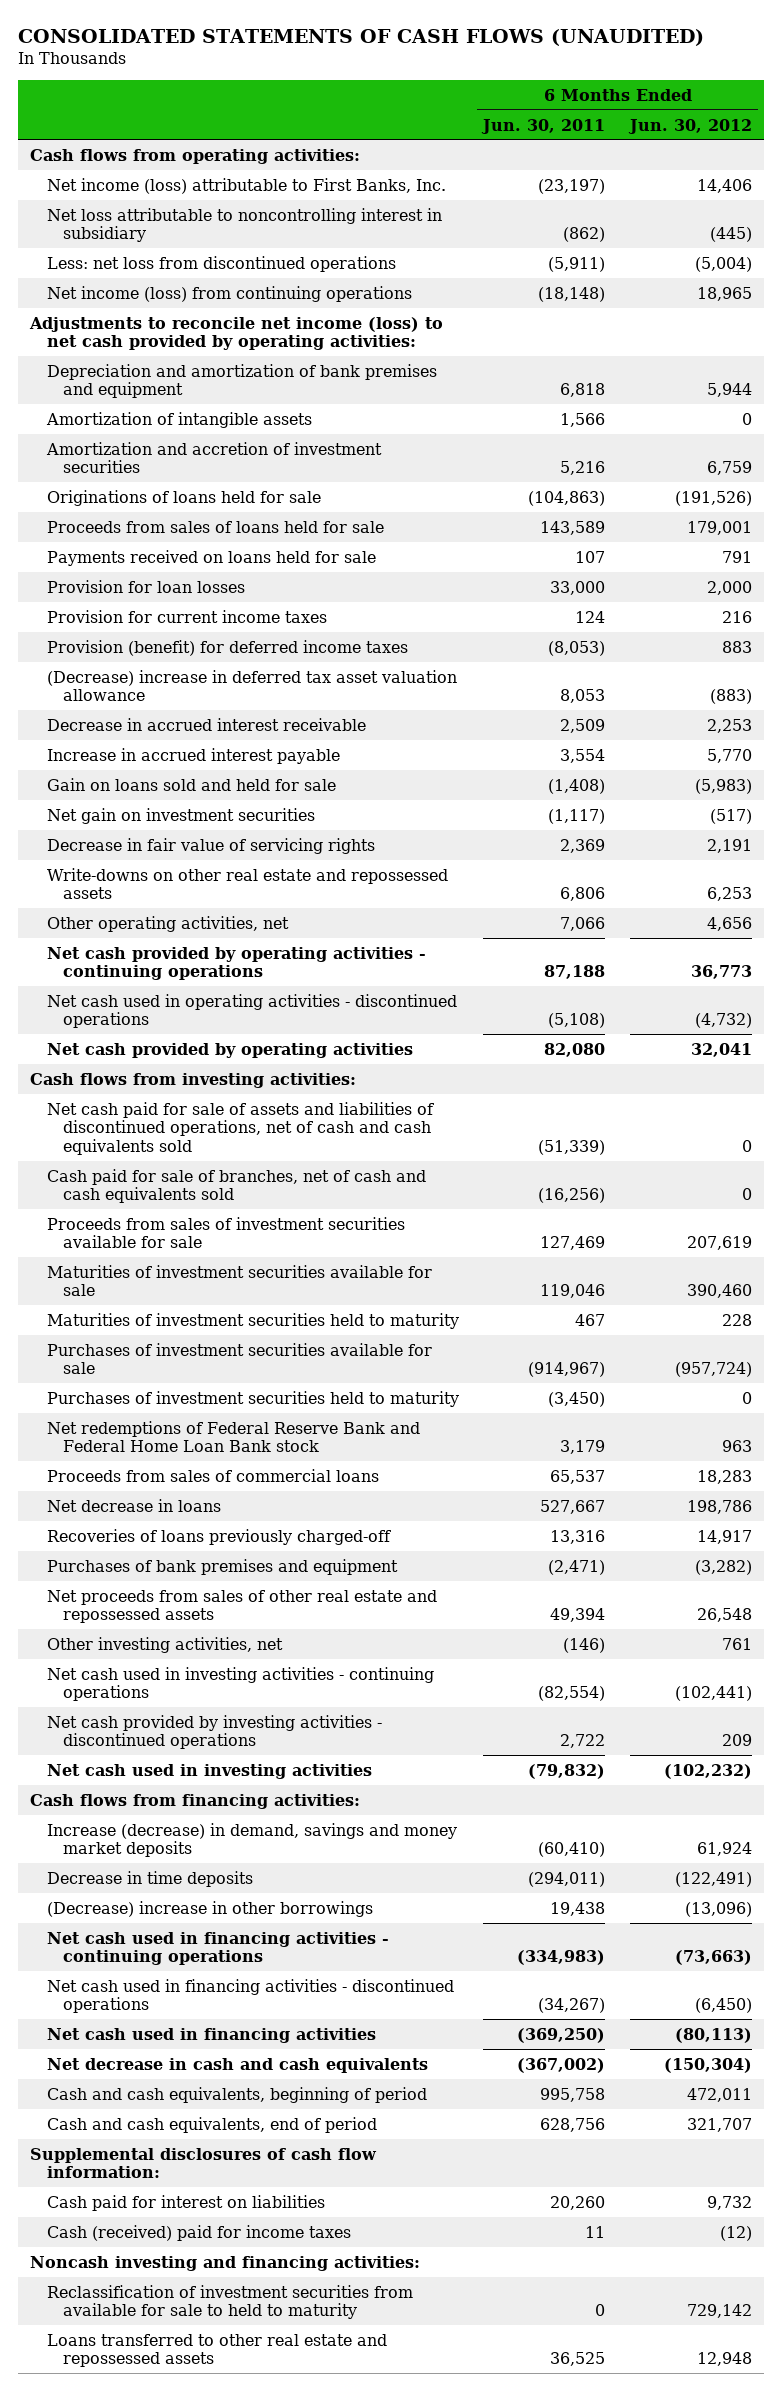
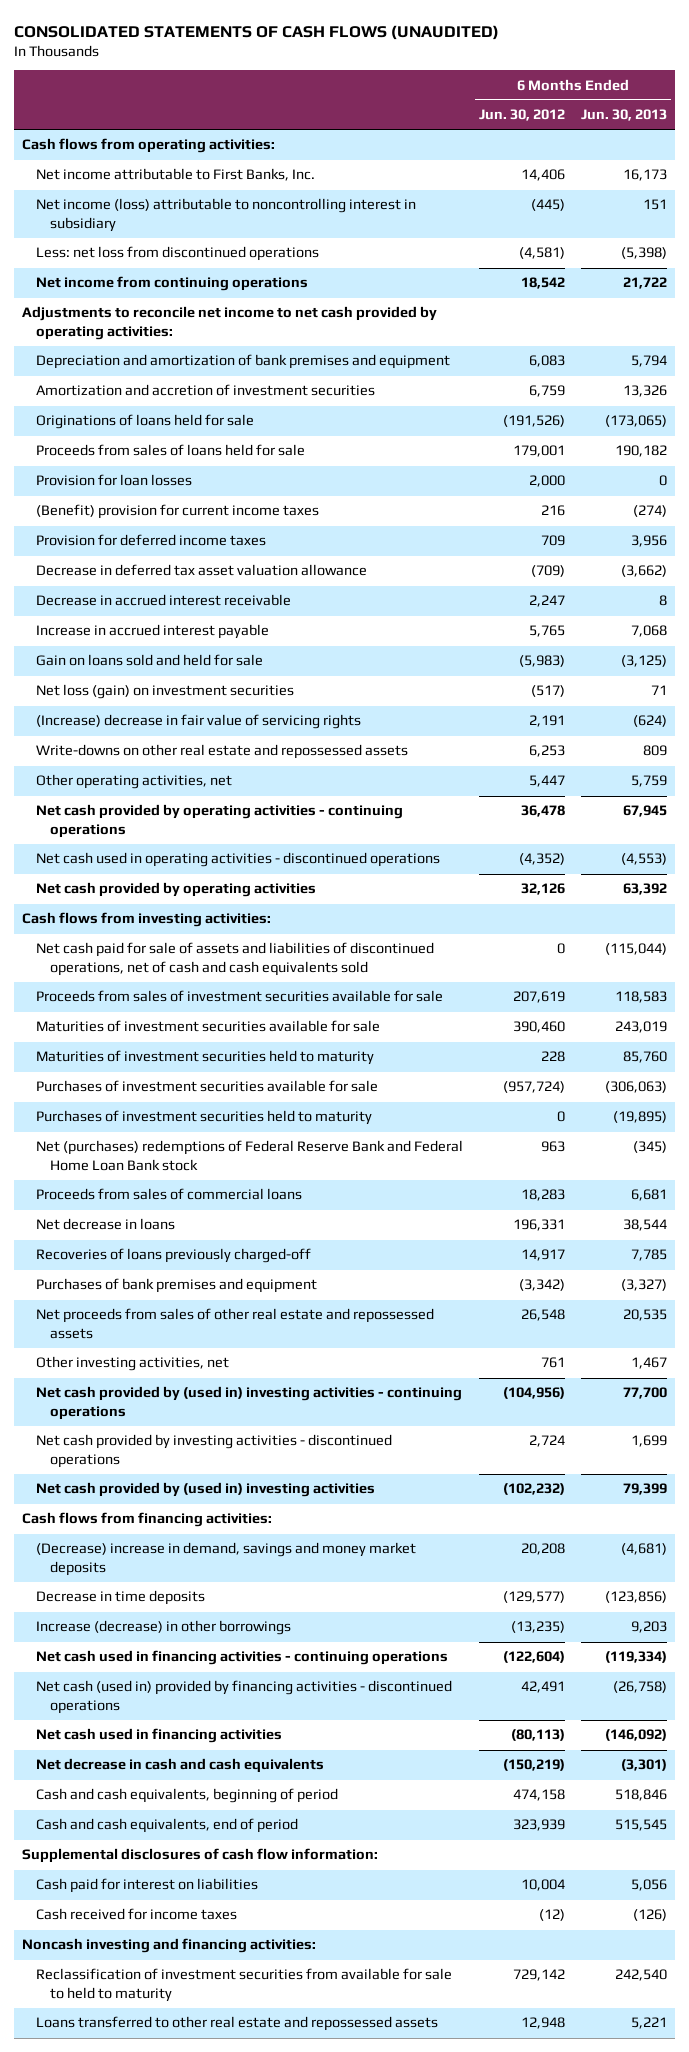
- | 6 Months Ended Jun. 30, 2011 | 6 Months Ended Jun. 30, 2012
+ | 6 Months Ended Jun. 30, 2012 | 6 Months Ended Jun. 30, 2013
- Net income (loss) attributable to First Banks, Inc. | (23,197) | 14,406
- Net loss attributable to noncontrolling interest in subsidiary | (862) | (445)
- Less: net loss from discontinued operations | (5,911) | (5,004)
- Net income (loss) from continuing operations | (18,148) | 18,965
- Adjustments to reconcile net income (loss) to net cash provided by operating activities:
- Depreciation and amortization of bank premises and equipment | 6,818 | 5,944
- Amortization of intangible assets | 1,566 | 0
+ Net income attributable to First Banks, Inc. | 14,406 | 16,173
+ Net income (loss) attributable to noncontrolling interest in subsidiary | (445) | 151
+ Less: net loss from discontinued operations | (4,581) | (5,398)
+ Net income from continuing operations | 18,542 | 21,722
+ Adjustments to reconcile net income to net cash provided by operating activities:
+ Depreciation and amortization of bank premises and equipment | 6,083 | 5,794
- Payments received on loans held for sale | 107 | 791
- Provision for current income taxes | 124 | 216
- Provision (benefit) for deferred income taxes | (8,053) | 883
- (Decrease) increase in deferred tax asset valuation allowance | 8,053 | (883)
- Decrease in accrued interest receivable | 2,509 | 2,253
- Increase in accrued interest payable | 3,554 | 5,770
+ (Benefit) provision for current income taxes | 216 | (274)
+ Provision for deferred income taxes | 709 | 3,956
+ Decrease in deferred tax asset valuation allowance | (709) | (3,662)
+ Decrease in accrued interest receivable | 2,247 | 8
+ Increase in accrued interest payable | 5,765 | 7,068
- Net gain on investment securities | (1,117) | (517)
- Decrease in fair value of servicing rights | 2,369 | 2,191
+ Net loss (gain) on investment securities | (517) | 71
+ (Increase) decrease in fair value of servicing rights | 2,191 | (624)
- Other operating activities, net | 7,066 | 4,656
- Net cash provided by operating activities - continuing operations | 87,188 | 36,773
- Net cash used in operating activities - discontinued operations | (5,108) | (4,732)
- Net cash provided by operating activities | 82,080 | 32,041
+ Other operating activities, net | 5,447 | 5,759
+ Net cash provided by operating activities - continuing operations | 36,478 | 67,945
+ Net cash used in operating activities - discontinued operations | (4,352) | (4,553)
+ Net cash provided by operating activities | 32,126 | 63,392
- Cash paid for sale of branches, net of cash and cash equivalents sold | (16,256) | 0
- Net redemptions of Federal Reserve Bank and Federal Home Loan Bank stock | 3,179 | 963
+ Net (purchases) redemptions of Federal Reserve Bank and Federal Home Loan Bank stock | 963 | (345)
- Net decrease in loans | 527,667 | 198,786
+ Net decrease in loans | 196,331 | 38,544
- Purchases of bank premises and equipment | (2,471) | (3,282)
+ Purchases of bank premises and equipment | (3,342) | (3,327)
- Net cash used in investing activities - continuing operations | (82,554) | (102,441)
- Net cash provided by investing activities - discontinued operations | 2,722 | 209
- Net cash used in investing activities | (79,832) | (102,232)
+ Net cash provided by (used in) investing activities - continuing operations | (104,956) | 77,700
+ Net cash provided by investing activities - discontinued operations | 2,724 | 1,699
+ Net cash provided by (used in) investing activities | (102,232) | 79,399
- Increase (decrease) in demand, savings and money market deposits | (60,410) | 61,924
- Decrease in time deposits | (294,011) | (122,491)
- (Decrease) increase in other borrowings | 19,438 | (13,096)
- Net cash used in financing activities - continuing operations | (334,983) | (73,663)
- Net cash used in financing activities - discontinued operations | (34,267) | (6,450)
+ (Decrease) increase in demand, savings and money market deposits | 20,208 | (4,681)
+ Decrease in time deposits | (129,577) | (123,856)
+ Increase (decrease) in other borrowings | (13,235) | 9,203
+ Net cash used in financing activities - continuing operations | (122,604) | (119,334)
+ Net cash (used in) provided by financing activities - discontinued operations | 42,491 | (26,758)
- Net decrease in cash and cash equivalents | (367,002) | (150,304)
- Cash and cash equivalents, beginning of period | 995,758 | 472,011
- Cash and cash equivalents, end of period | 628,756 | 321,707
+ Net decrease in cash and cash equivalents | (150,219) | (3,301)
+ Cash and cash equivalents, beginning of period | 474,158 | 518,846
+ Cash and cash equivalents, end of period | 323,939 | 515,545
- Cash paid for interest on liabilities | 20,260 | 9,732
- Cash (received) paid for income taxes | 11 | (12)
+ Cash paid for interest on liabilities | 10,004 | 5,056
+ Cash received for income taxes | (12) | (126)

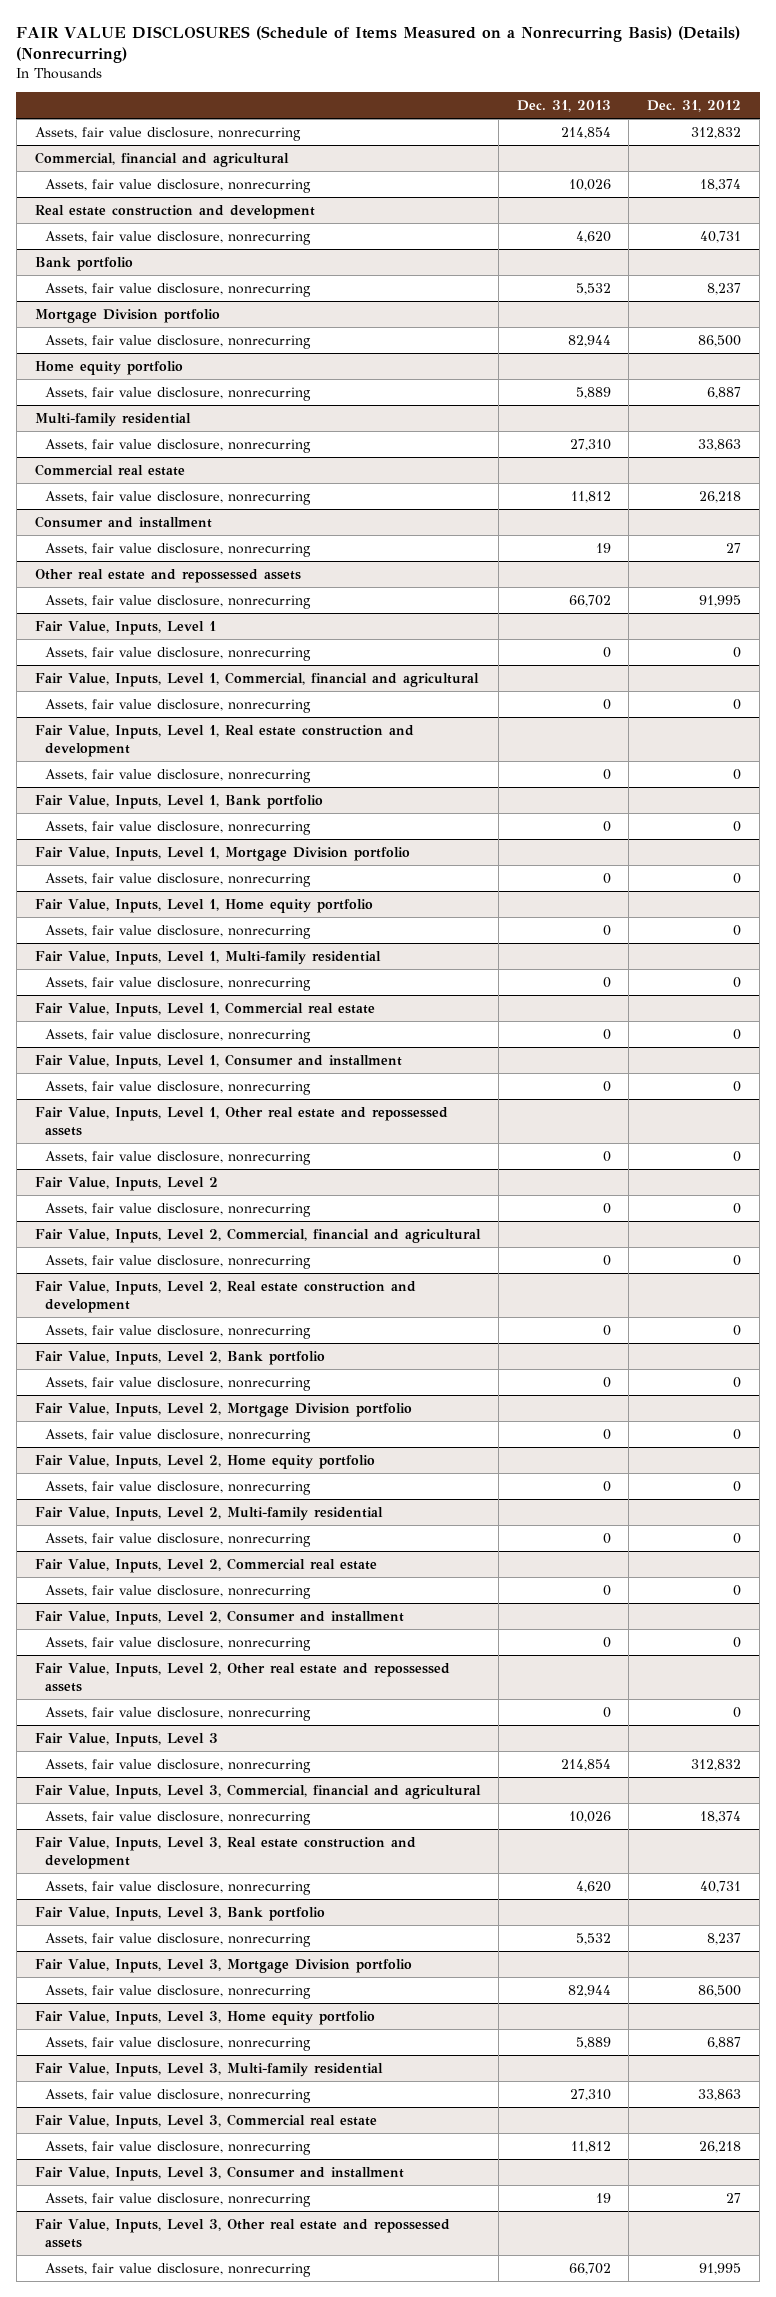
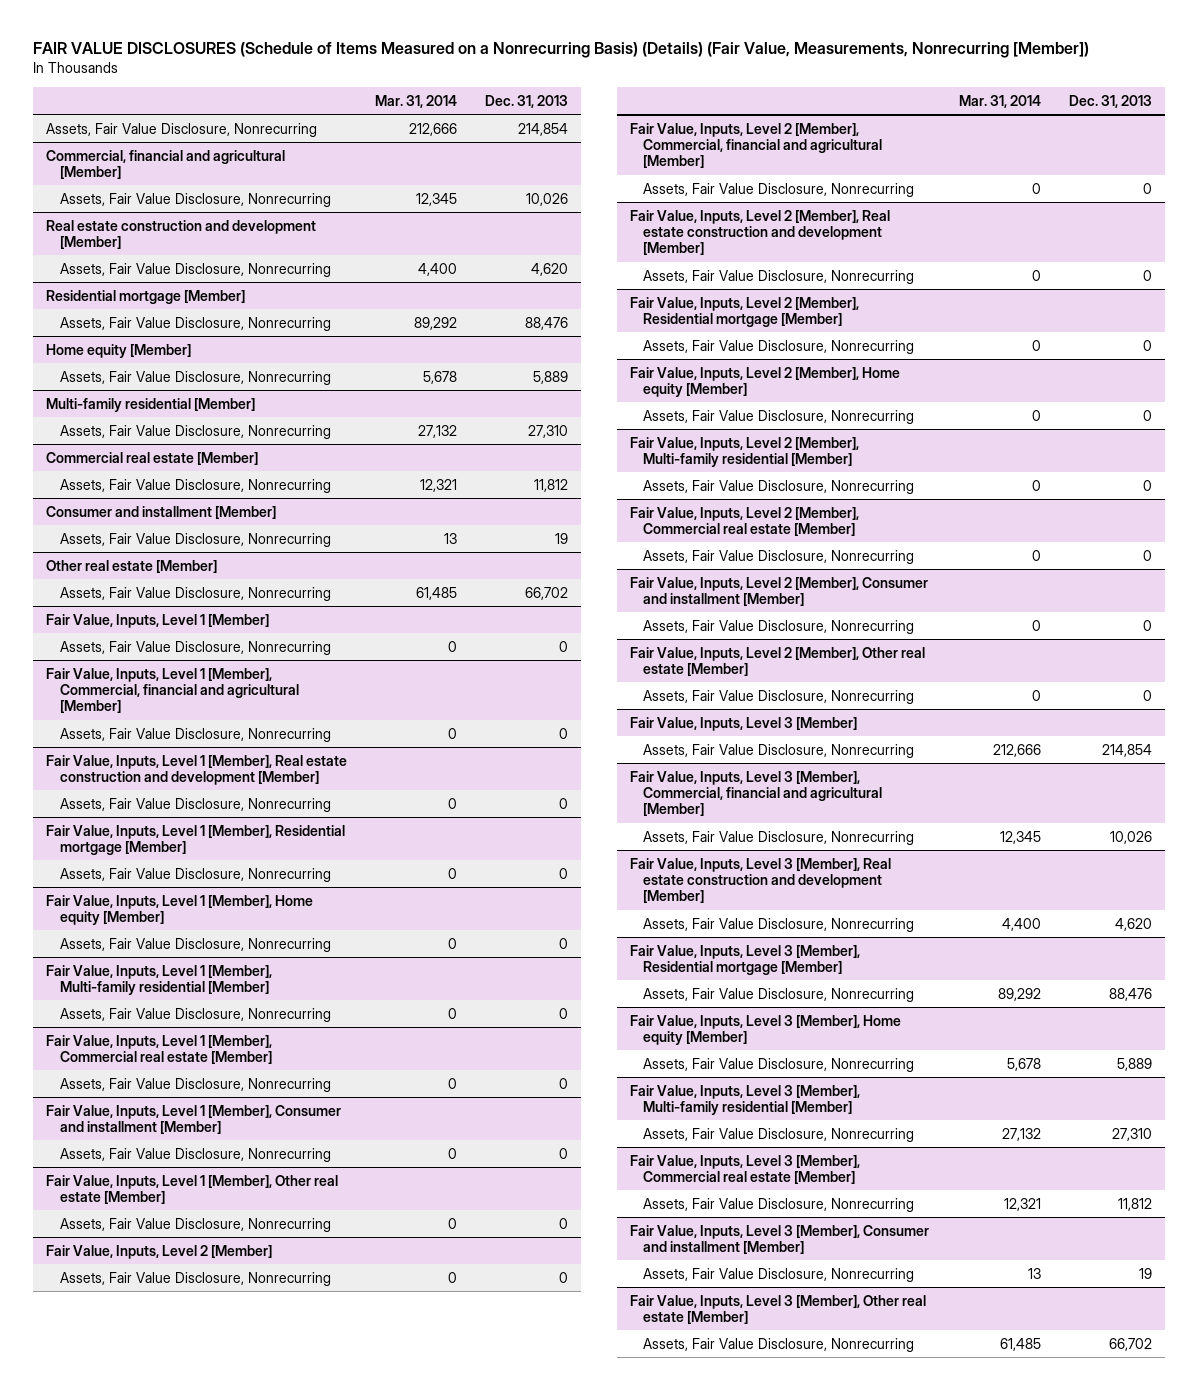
- FAIR VALUE DISCLOSURES (Schedule of Items Measured on a Nonrecurring Basis) (Details) (Nonrecurring)
+ FAIR VALUE DISCLOSURES (Schedule of Items Measured on a Nonrecurring Basis) (Details) (Fair Value, Measurements, Nonrecurring [Member])
- | Dec. 31, 2013 | Dec. 31, 2012
+ | Mar. 31, 2014 | Dec. 31, 2013
- Assets, fair value disclosure, nonrecurring | 214,854 | 312,832
- Commercial, financial and agricultural
- Assets, fair value disclosure, nonrecurring | 10,026 | 18,374
- Real estate construction and development
- Assets, fair value disclosure, nonrecurring | 4,620 | 40,731
- Bank portfolio
- Assets, fair value disclosure, nonrecurring | 5,532 | 8,237
- Mortgage Division portfolio
- Assets, fair value disclosure, nonrecurring | 82,944 | 86,500
- Home equity portfolio
- Assets, fair value disclosure, nonrecurring | 5,889 | 6,887
- Multi-family residential
- Assets, fair value disclosure, nonrecurring | 27,310 | 33,863
- Commercial real estate
- Assets, fair value disclosure, nonrecurring | 11,812 | 26,218
- Consumer and installment
- Assets, fair value disclosure, nonrecurring | 19 | 27
- Other real estate and repossessed assets
- Assets, fair value disclosure, nonrecurring | 66,702 | 91,995
- Fair Value, Inputs, Level 1
- Assets, fair value disclosure, nonrecurring | 0 | 0
- Fair Value, Inputs, Level 1, Commercial, financial and agricultural
- Assets, fair value disclosure, nonrecurring | 0 | 0
- Fair Value, Inputs, Level 1, Real estate construction and development
- Assets, fair value disclosure, nonrecurring | 0 | 0
- Fair Value, Inputs, Level 1, Bank portfolio
- Assets, fair value disclosure, nonrecurring | 0 | 0
- Fair Value, Inputs, Level 1, Mortgage Division portfolio
- Assets, fair value disclosure, nonrecurring | 0 | 0
- Fair Value, Inputs, Level 1, Home equity portfolio
- Assets, fair value disclosure, nonrecurring | 0 | 0
- Fair Value, Inputs, Level 1, Multi-family residential
- Assets, fair value disclosure, nonrecurring | 0 | 0
- Fair Value, Inputs, Level 1, Commercial real estate
- Assets, fair value disclosure, nonrecurring | 0 | 0
- Fair Value, Inputs, Level 1, Consumer and installment
- Assets, fair value disclosure, nonrecurring | 0 | 0
- Fair Value, Inputs, Level 1, Other real estate and repossessed assets
- Assets, fair value disclosure, nonrecurring | 0 | 0
- Fair Value, Inputs, Level 2
- Assets, fair value disclosure, nonrecurring | 0 | 0
- Fair Value, Inputs, Level 2, Commercial, financial and agricultural
- Assets, fair value disclosure, nonrecurring | 0 | 0
- Fair Value, Inputs, Level 2, Real estate construction and development
- Assets, fair value disclosure, nonrecurring | 0 | 0
- Fair Value, Inputs, Level 2, Bank portfolio
- Assets, fair value disclosure, nonrecurring | 0 | 0
- Fair Value, Inputs, Level 2, Mortgage Division portfolio
- Assets, fair value disclosure, nonrecurring | 0 | 0
- Fair Value, Inputs, Level 2, Home equity portfolio
- Assets, fair value disclosure, nonrecurring | 0 | 0
- Fair Value, Inputs, Level 2, Multi-family residential
- Assets, fair value disclosure, nonrecurring | 0 | 0
- Fair Value, Inputs, Level 2, Commercial real estate
- Assets, fair value disclosure, nonrecurring | 0 | 0
- Fair Value, Inputs, Level 2, Consumer and installment
- Assets, fair value disclosure, nonrecurring | 0 | 0
- Fair Value, Inputs, Level 2, Other real estate and repossessed assets
- Assets, fair value disclosure, nonrecurring | 0 | 0
- Fair Value, Inputs, Level 3
- Assets, fair value disclosure, nonrecurring | 214,854 | 312,832
- Fair Value, Inputs, Level 3, Commercial, financial and agricultural
- Assets, fair value disclosure, nonrecurring | 10,026 | 18,374
- Fair Value, Inputs, Level 3, Real estate construction and development
- Assets, fair value disclosure, nonrecurring | 4,620 | 40,731
- Fair Value, Inputs, Level 3, Bank portfolio
- Assets, fair value disclosure, nonrecurring | 5,532 | 8,237
- Fair Value, Inputs, Level 3, Mortgage Division portfolio
- Assets, fair value disclosure, nonrecurring | 82,944 | 86,500
- Fair Value, Inputs, Level 3, Home equity portfolio
- Assets, fair value disclosure, nonrecurring | 5,889 | 6,887
- Fair Value, Inputs, Level 3, Multi-family residential
- Assets, fair value disclosure, nonrecurring | 27,310 | 33,863
- Fair Value, Inputs, Level 3, Commercial real estate
- Assets, fair value disclosure, nonrecurring | 11,812 | 26,218
- Fair Value, Inputs, Level 3, Consumer and installment
- Assets, fair value disclosure, nonrecurring | 19 | 27
- Fair Value, Inputs, Level 3, Other real estate and repossessed assets
- Assets, fair value disclosure, nonrecurring | 66,702 | 91,995
+ Assets, Fair Value Disclosure, Nonrecurring | 212,666 | 214,854
+ Commercial, financial and agricultural [Member]
+ Assets, Fair Value Disclosure, Nonrecurring | 12,345 | 10,026
+ Real estate construction and development [Member]
+ Assets, Fair Value Disclosure, Nonrecurring | 4,400 | 4,620
+ Residential mortgage [Member]
+ Assets, Fair Value Disclosure, Nonrecurring | 89,292 | 88,476
+ Home equity [Member]
+ Assets, Fair Value Disclosure, Nonrecurring | 5,678 | 5,889
+ Multi-family residential [Member]
+ Assets, Fair Value Disclosure, Nonrecurring | 27,132 | 27,310
+ Commercial real estate [Member]
+ Assets, Fair Value Disclosure, Nonrecurring | 12,321 | 11,812
+ Consumer and installment [Member]
+ Assets, Fair Value Disclosure, Nonrecurring | 13 | 19
+ Other real estate [Member]
+ Assets, Fair Value Disclosure, Nonrecurring | 61,485 | 66,702
+ Fair Value, Inputs, Level 1 [Member]
+ Assets, Fair Value Disclosure, Nonrecurring | 0 | 0
+ Fair Value, Inputs, Level 1 [Member], Commercial, financial and agricultural [Member]
+ Assets, Fair Value Disclosure, Nonrecurring | 0 | 0
+ Fair Value, Inputs, Level 1 [Member], Real estate construction and development [Member]
+ Assets, Fair Value Disclosure, Nonrecurring | 0 | 0
+ Fair Value, Inputs, Level 1 [Member], Residential mortgage [Member]
+ Assets, Fair Value Disclosure, Nonrecurring | 0 | 0
+ Fair Value, Inputs, Level 1 [Member], Home equity [Member]
+ Assets, Fair Value Disclosure, Nonrecurring | 0 | 0
+ Fair Value, Inputs, Level 1 [Member], Multi-family residential [Member]
+ Assets, Fair Value Disclosure, Nonrecurring | 0 | 0
+ Fair Value, Inputs, Level 1 [Member], Commercial real estate [Member]
+ Assets, Fair Value Disclosure, Nonrecurring | 0 | 0
+ Fair Value, Inputs, Level 1 [Member], Consumer and installment [Member]
+ Assets, Fair Value Disclosure, Nonrecurring | 0 | 0
+ Fair Value, Inputs, Level 1 [Member], Other real estate [Member]
+ Assets, Fair Value Disclosure, Nonrecurring | 0 | 0
+ Fair Value, Inputs, Level 2 [Member]
+ Assets, Fair Value Disclosure, Nonrecurring | 0 | 0
+ Fair Value, Inputs, Level 2 [Member], Commercial, financial and agricultural [Member]
+ Assets, Fair Value Disclosure, Nonrecurring | 0 | 0
+ Fair Value, Inputs, Level 2 [Member], Real estate construction and development [Member]
+ Assets, Fair Value Disclosure, Nonrecurring | 0 | 0
+ Fair Value, Inputs, Level 2 [Member], Residential mortgage [Member]
+ Assets, Fair Value Disclosure, Nonrecurring | 0 | 0
+ Fair Value, Inputs, Level 2 [Member], Home equity [Member]
+ Assets, Fair Value Disclosure, Nonrecurring | 0 | 0
+ Fair Value, Inputs, Level 2 [Member], Multi-family residential [Member]
+ Assets, Fair Value Disclosure, Nonrecurring | 0 | 0
+ Fair Value, Inputs, Level 2 [Member], Commercial real estate [Member]
+ Assets, Fair Value Disclosure, Nonrecurring | 0 | 0
+ Fair Value, Inputs, Level 2 [Member], Consumer and installment [Member]
+ Assets, Fair Value Disclosure, Nonrecurring | 0 | 0
+ Fair Value, Inputs, Level 2 [Member], Other real estate [Member]
+ Assets, Fair Value Disclosure, Nonrecurring | 0 | 0
+ Fair Value, Inputs, Level 3 [Member]
+ Assets, Fair Value Disclosure, Nonrecurring | 212,666 | 214,854
+ Fair Value, Inputs, Level 3 [Member], Commercial, financial and agricultural [Member]
+ Assets, Fair Value Disclosure, Nonrecurring | 12,345 | 10,026
+ Fair Value, Inputs, Level 3 [Member], Real estate construction and development [Member]
+ Assets, Fair Value Disclosure, Nonrecurring | 4,400 | 4,620
+ Fair Value, Inputs, Level 3 [Member], Residential mortgage [Member]
+ Assets, Fair Value Disclosure, Nonrecurring | 89,292 | 88,476
+ Fair Value, Inputs, Level 3 [Member], Home equity [Member]
+ Assets, Fair Value Disclosure, Nonrecurring | 5,678 | 5,889
+ Fair Value, Inputs, Level 3 [Member], Multi-family residential [Member]
+ Assets, Fair Value Disclosure, Nonrecurring | 27,132 | 27,310
+ Fair Value, Inputs, Level 3 [Member], Commercial real estate [Member]
+ Assets, Fair Value Disclosure, Nonrecurring | 12,321 | 11,812
+ Fair Value, Inputs, Level 3 [Member], Consumer and installment [Member]
+ Assets, Fair Value Disclosure, Nonrecurring | 13 | 19
+ Fair Value, Inputs, Level 3 [Member], Other real estate [Member]
+ Assets, Fair Value Disclosure, Nonrecurring | 61,485 | 66,702

